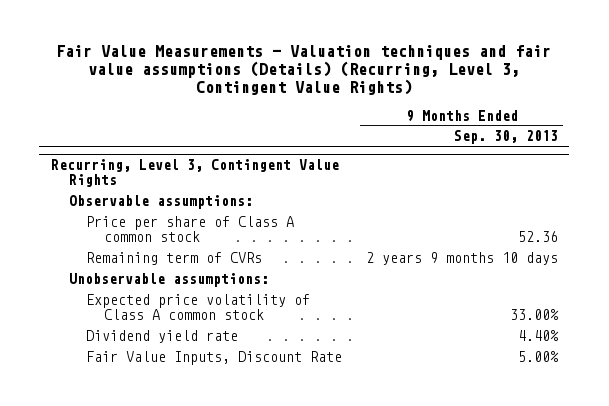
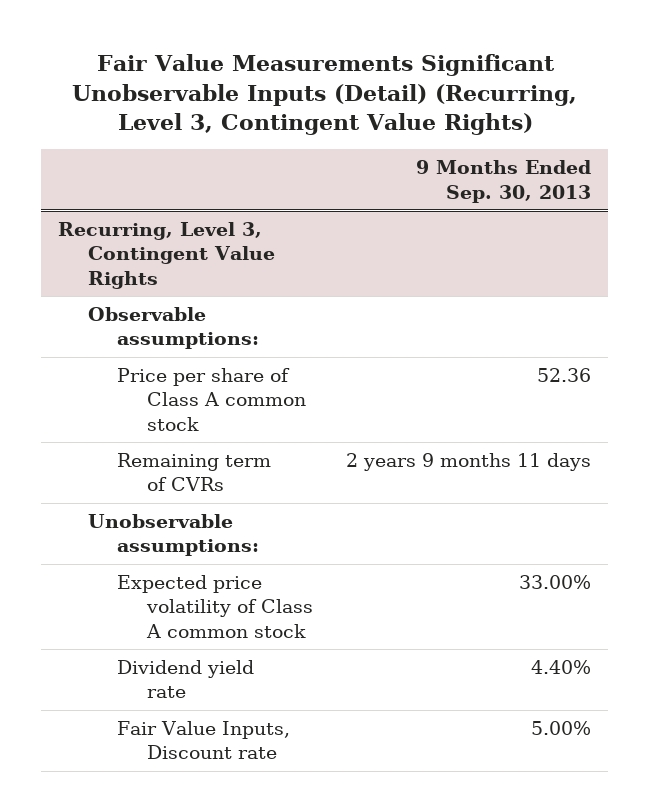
- Fair Value Measurements - Valuation techniques and fair value assumptions (Details) (Recurring, Level 3, Contingent Value Rights)
+ Fair Value Measurements Significant Unobservable Inputs (Detail) (Recurring, Level 3, Contingent Value Rights)
@ Recurring, Level 3, Contingent Value Rights
- Remaining term of CVRs | 2 years 9 months 10 days
+ Remaining term of CVRs | 2 years 9 months 11 days
- Fair Value Inputs, Discount Rate | 5.00%
+ Fair Value Inputs, Discount rate | 5.00%

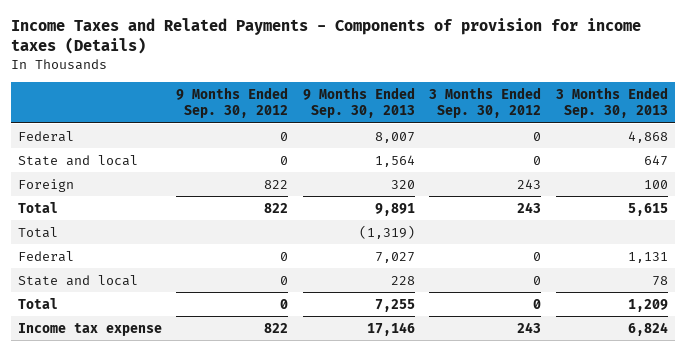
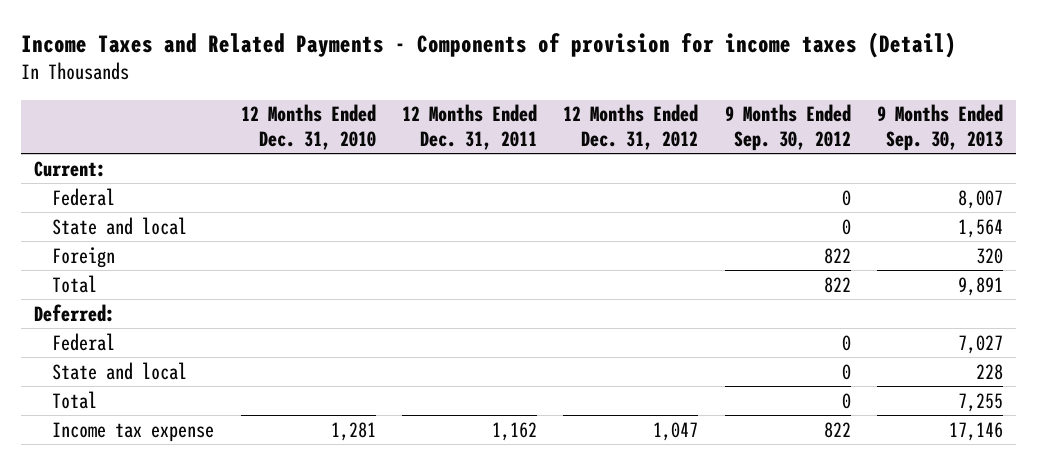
- Income Taxes and Related Payments - Components of provision for income taxes (Details)
+ Income Taxes and Related Payments - Components of provision for income taxes (Detail)
- | 9 Months Ended Sep. 30, 2012 | 9 Months Ended Sep. 30, 2013 | 3 Months Ended Sep. 30, 2012 | 3 Months Ended Sep. 30, 2013
+ | 12 Months Ended Dec. 31, 2010 | 12 Months Ended Dec. 31, 2011 | 12 Months Ended Dec. 31, 2012 | 9 Months Ended Sep. 30, 2012 | 9 Months Ended Sep. 30, 2013
+ Current:
- Total | | (1,319) | |
+ Deferred:

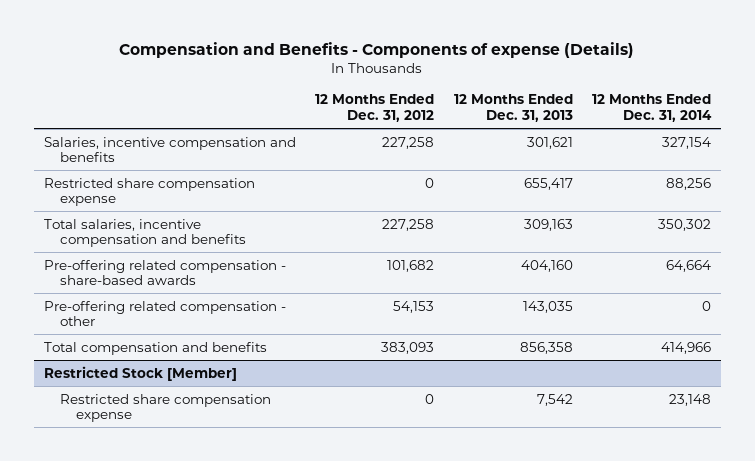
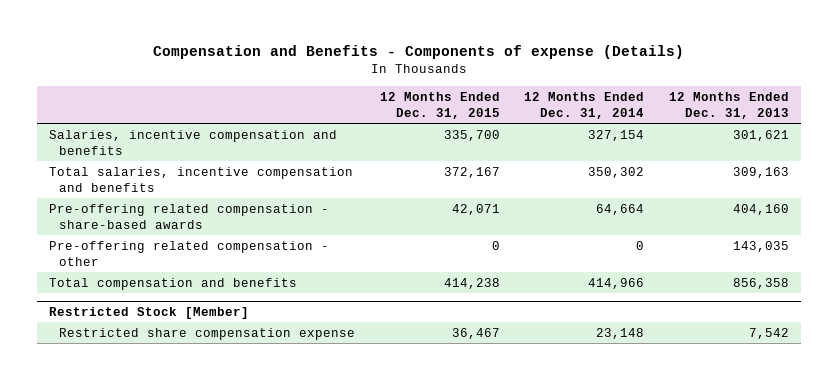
- | 12 Months Ended Dec. 31, 2012 | 12 Months Ended Dec. 31, 2013 | 12 Months Ended Dec. 31, 2014
+ | 12 Months Ended Dec. 31, 2015 | 12 Months Ended Dec. 31, 2014 | 12 Months Ended Dec. 31, 2013
- Restricted share compensation expense | 0 | 655,417 | 88,256

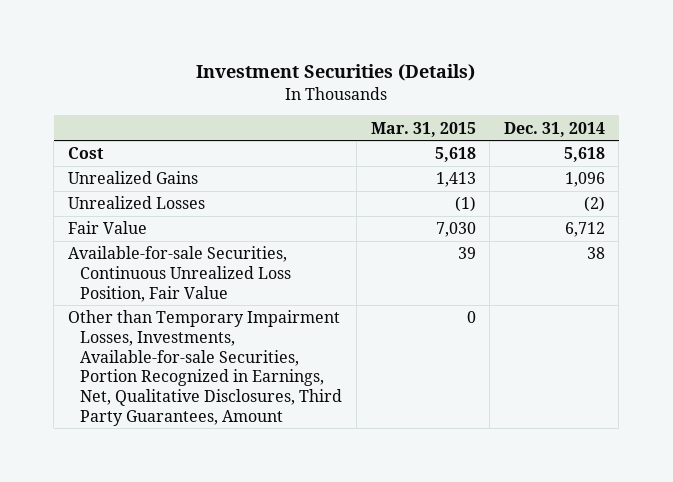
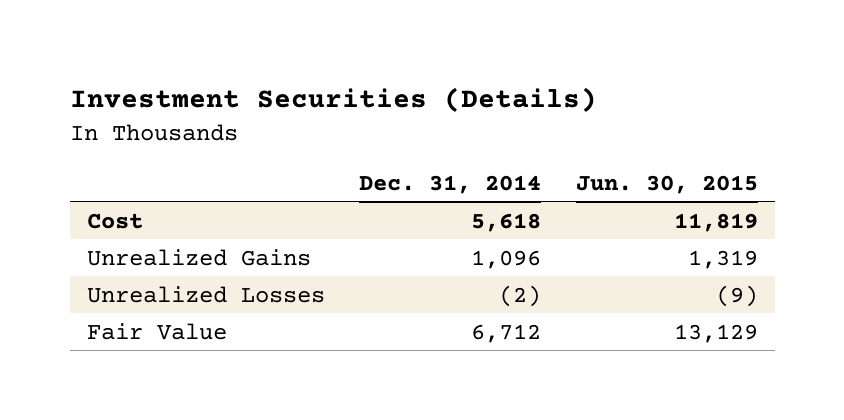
- | Mar. 31, 2015 | Dec. 31, 2014
+ | Dec. 31, 2014 | Jun. 30, 2015
- Available-for-sale Securities, Continuous Unrealized Loss Position, Fair Value | 39 | 38
- Other than Temporary Impairment Losses, Investments, Available-for-sale Securities, Portion Recognized in Earnings, Net, Qualitative Disclosures, Third Party Guarantees, Amount | 0 |

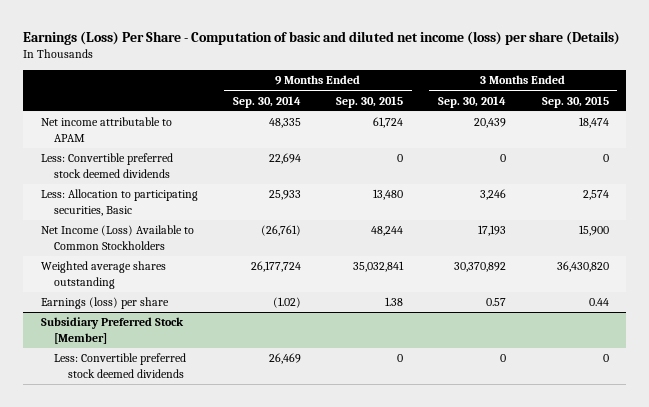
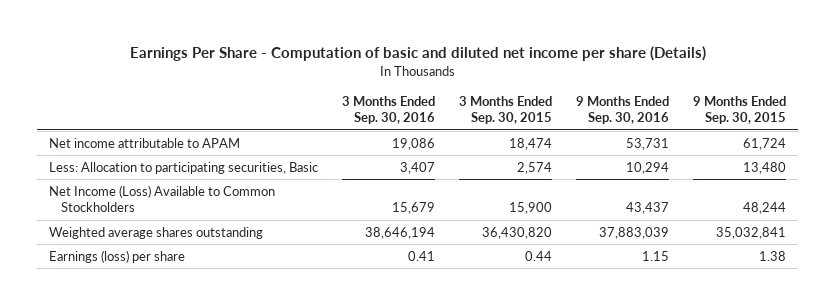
- Earnings (Loss) Per Share - Computation of basic and diluted net income (loss) per share (Details)
+ Earnings Per Share - Computation of basic and diluted net income per share (Details)
- | 9 Months Ended Sep. 30, 2014 | 9 Months Ended Sep. 30, 2015 | 3 Months Ended Sep. 30, 2014 | 3 Months Ended Sep. 30, 2015
+ | 3 Months Ended Sep. 30, 2016 | 3 Months Ended Sep. 30, 2015 | 9 Months Ended Sep. 30, 2016 | 9 Months Ended Sep. 30, 2015
- Less: Convertible preferred stock deemed dividends | 22,694 | 0 | 0 | 0
- Subsidiary Preferred Stock [Member]
- Less: Convertible preferred stock deemed dividends | 26,469 | 0 | 0 | 0

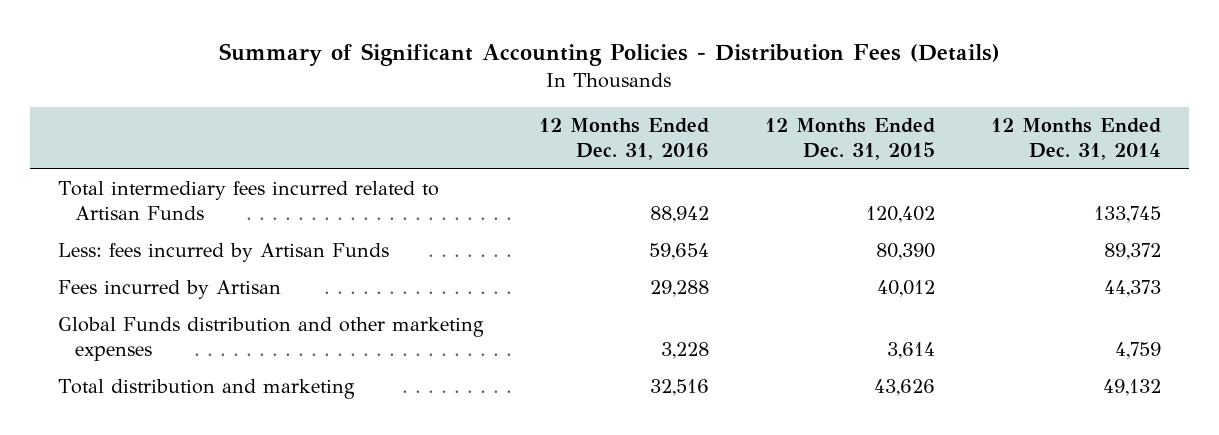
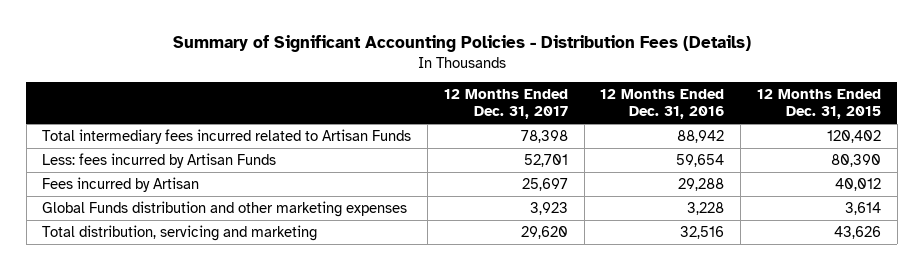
- | 12 Months Ended Dec. 31, 2016 | 12 Months Ended Dec. 31, 2015 | 12 Months Ended Dec. 31, 2014
+ | 12 Months Ended Dec. 31, 2017 | 12 Months Ended Dec. 31, 2016 | 12 Months Ended Dec. 31, 2015
- Total distribution and marketing | 32,516 | 43,626 | 49,132
+ Total distribution, servicing and marketing | 29,620 | 32,516 | 43,626

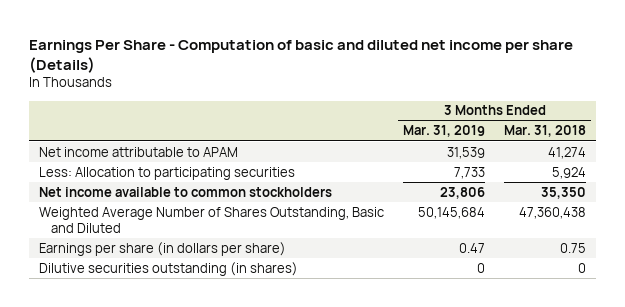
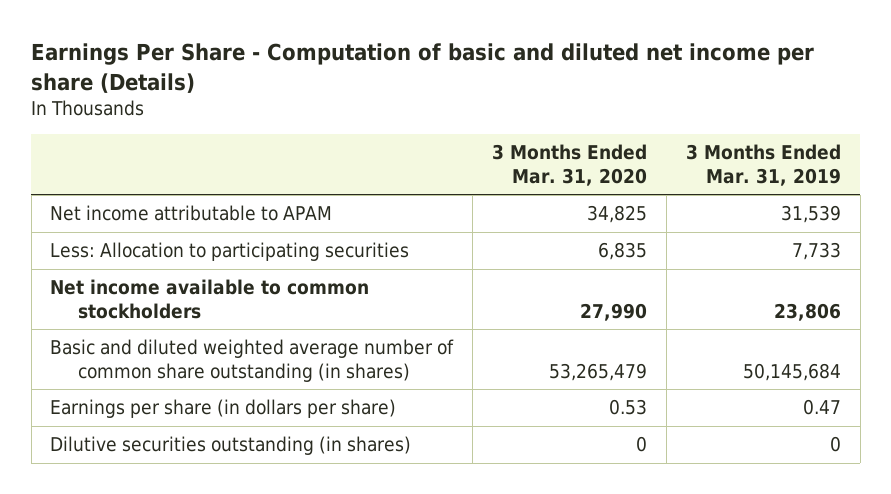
- | 3 Months Ended Mar. 31, 2019 | 3 Months Ended Mar. 31, 2018
+ | 3 Months Ended Mar. 31, 2020 | 3 Months Ended Mar. 31, 2019
- Weighted Average Number of Shares Outstanding, Basic and Diluted | 50,145,684 | 47,360,438
+ Basic and diluted weighted average number of common share outstanding (in shares) | 53,265,479 | 50,145,684

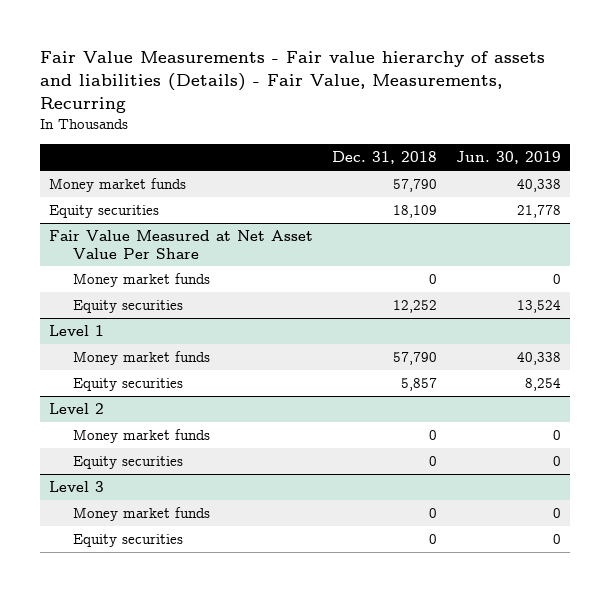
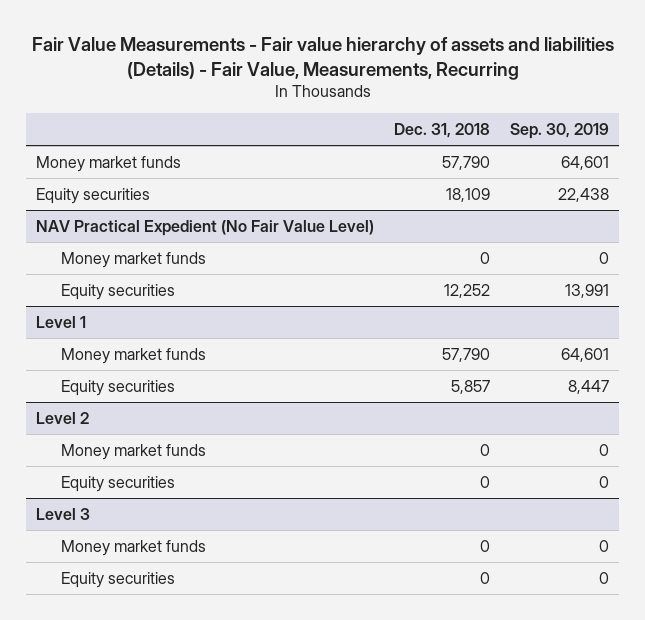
- | Dec. 31, 2018 | Jun. 30, 2019
+ | Dec. 31, 2018 | Sep. 30, 2019
- Fair Value Measured at Net Asset Value Per Share
+ NAV Practical Expedient (No Fair Value Level)

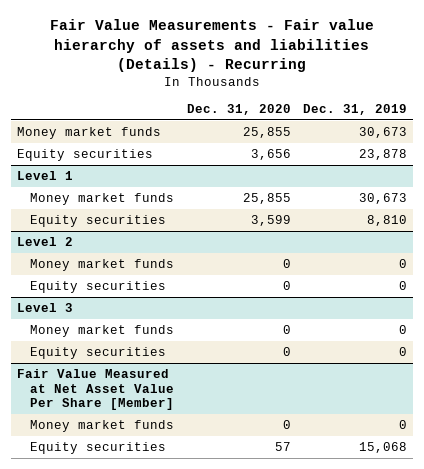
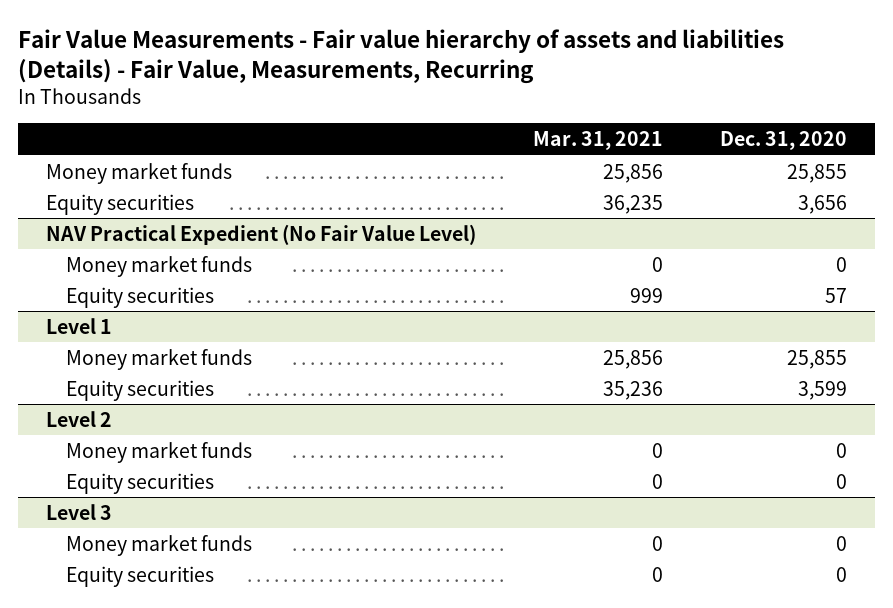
- Fair Value Measurements - Fair value hierarchy of assets and liabilities (Details) - Recurring
+ Fair Value Measurements - Fair value hierarchy of assets and liabilities (Details) - Fair Value, Measurements, Recurring
- | Dec. 31, 2020 | Dec. 31, 2019
+ | Mar. 31, 2021 | Dec. 31, 2020
+ NAV Practical Expedient (No Fair Value Level)
+ Money market funds | 0 | 0
+ Equity securities | 999 | 57
- Fair Value Measured at Net Asset Value Per Share [Member]
- Money market funds | 0 | 0
- Equity securities | 57 | 15,068

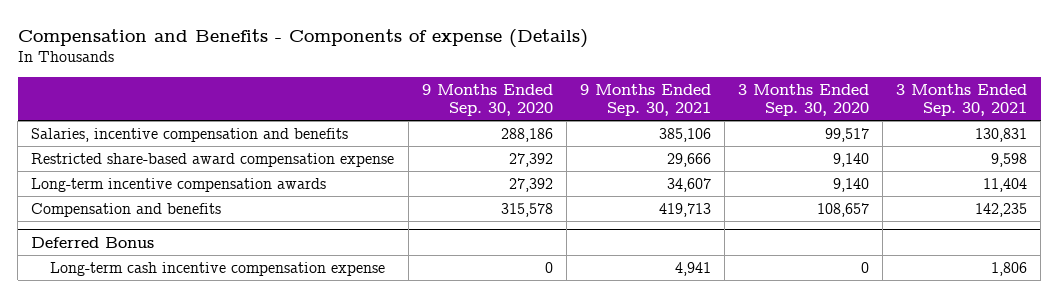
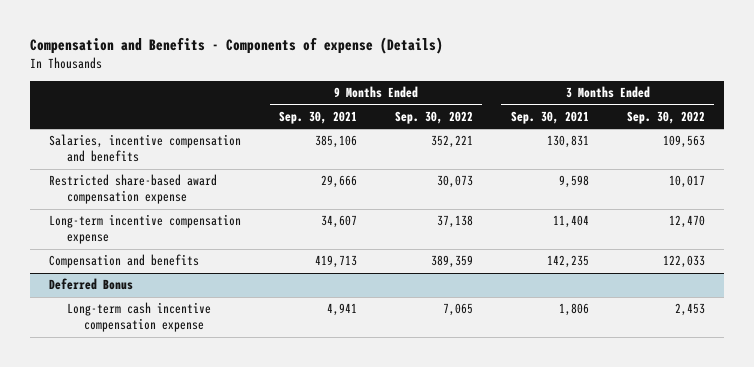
- | 9 Months Ended Sep. 30, 2020 | 9 Months Ended Sep. 30, 2021 | 3 Months Ended Sep. 30, 2020 | 3 Months Ended Sep. 30, 2021
+ | 9 Months Ended Sep. 30, 2021 | 9 Months Ended Sep. 30, 2022 | 3 Months Ended Sep. 30, 2021 | 3 Months Ended Sep. 30, 2022
- Long-term incentive compensation awards | 27,392 | 34,607 | 9,140 | 11,404
+ Long-term incentive compensation expense | 34,607 | 37,138 | 11,404 | 12,470

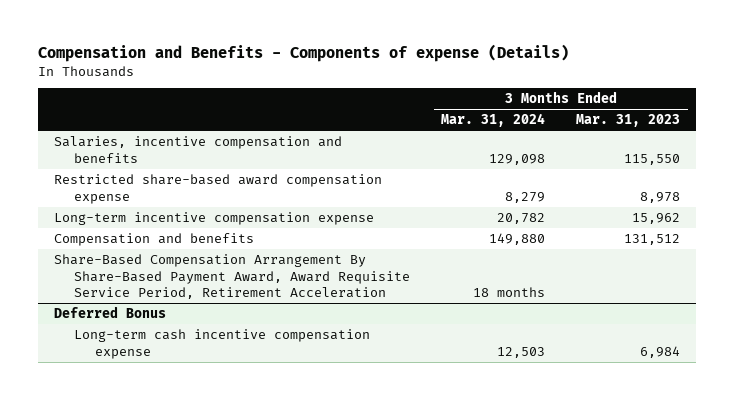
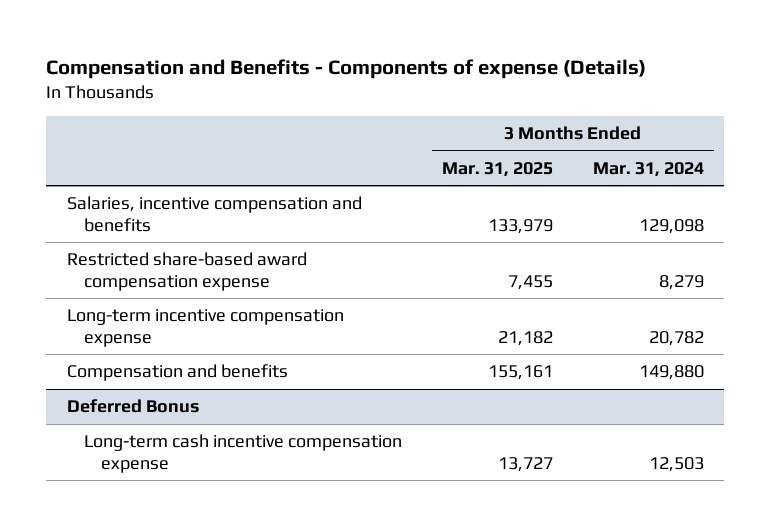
- | 3 Months Ended Mar. 31, 2024 | 3 Months Ended Mar. 31, 2023
+ | 3 Months Ended Mar. 31, 2025 | 3 Months Ended Mar. 31, 2024
- Share-Based Compensation Arrangement By Share-Based Payment Award, Award Requisite Service Period, Retirement Acceleration | 18 months |

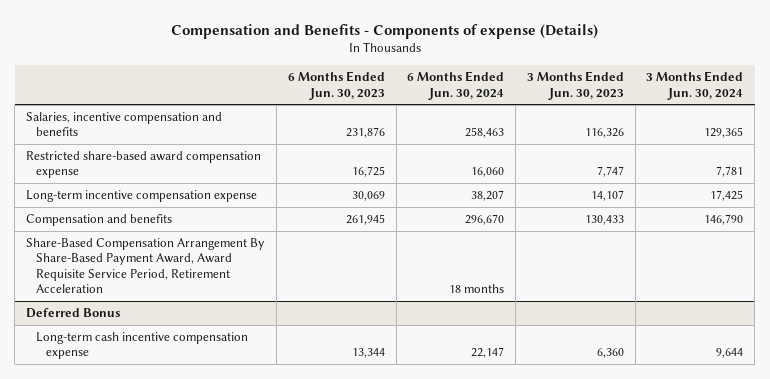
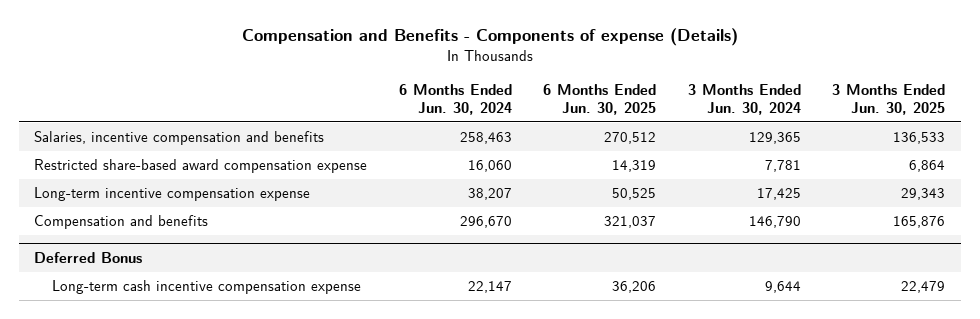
- | 6 Months Ended Jun. 30, 2023 | 6 Months Ended Jun. 30, 2024 | 3 Months Ended Jun. 30, 2023 | 3 Months Ended Jun. 30, 2024
+ | 6 Months Ended Jun. 30, 2024 | 6 Months Ended Jun. 30, 2025 | 3 Months Ended Jun. 30, 2024 | 3 Months Ended Jun. 30, 2025
- Share-Based Compensation Arrangement By Share-Based Payment Award, Award Requisite Service Period, Retirement Acceleration | | 18 months | |

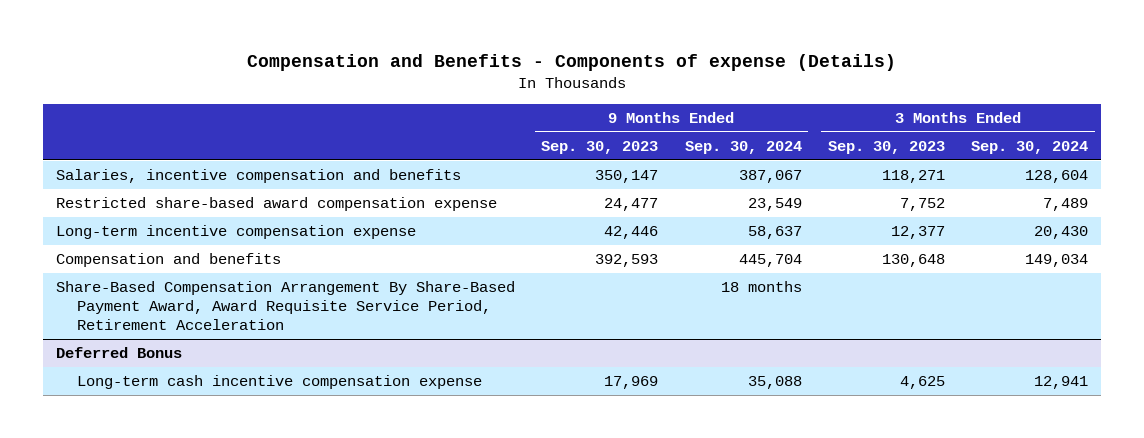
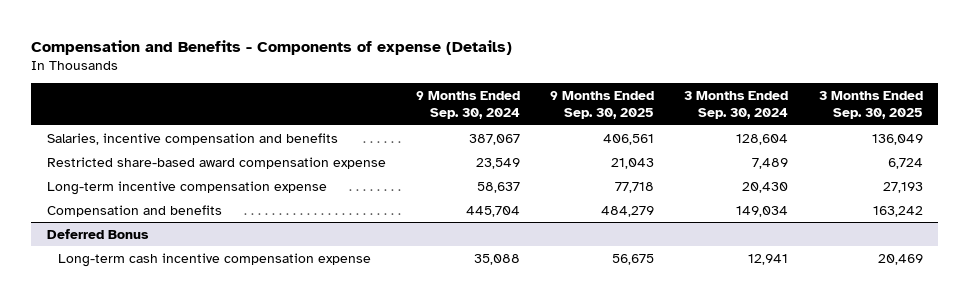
- | 9 Months Ended Sep. 30, 2023 | 9 Months Ended Sep. 30, 2024 | 3 Months Ended Sep. 30, 2023 | 3 Months Ended Sep. 30, 2024
+ | 9 Months Ended Sep. 30, 2024 | 9 Months Ended Sep. 30, 2025 | 3 Months Ended Sep. 30, 2024 | 3 Months Ended Sep. 30, 2025
- Share-Based Compensation Arrangement By Share-Based Payment Award, Award Requisite Service Period, Retirement Acceleration | | 18 months | |

